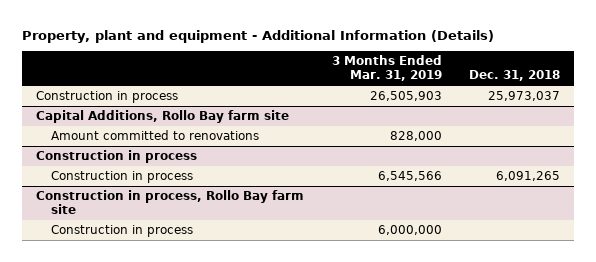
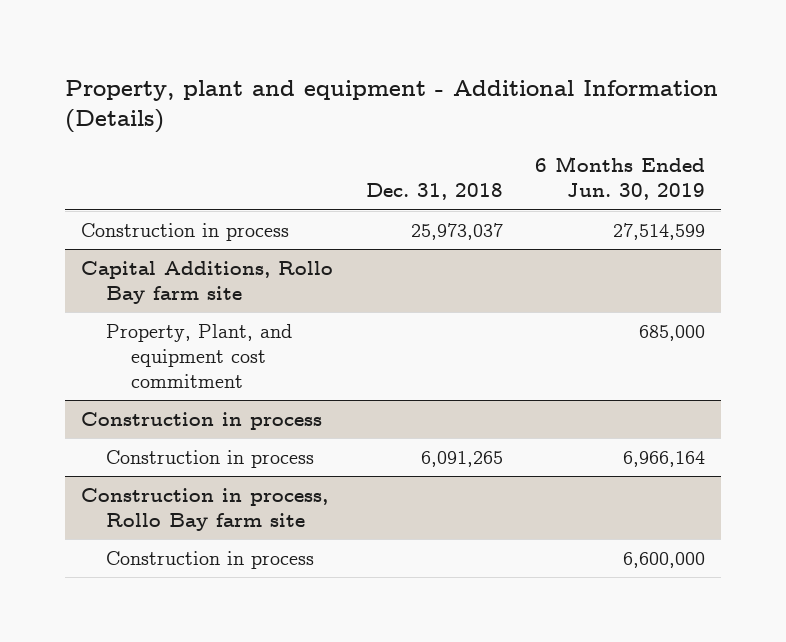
- | 3 Months Ended Mar. 31, 2019 | Dec. 31, 2018
+ | Dec. 31, 2018 | 6 Months Ended Jun. 30, 2019
@ Capital Additions, Rollo Bay farm site
- Amount committed to renovations | 828,000 |
+ Property, Plant, and equipment cost commitment | | 685,000

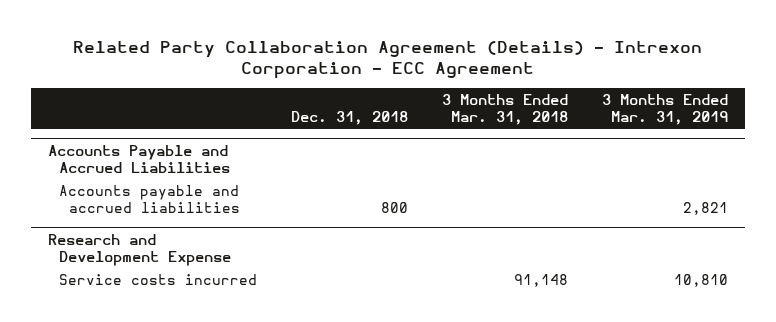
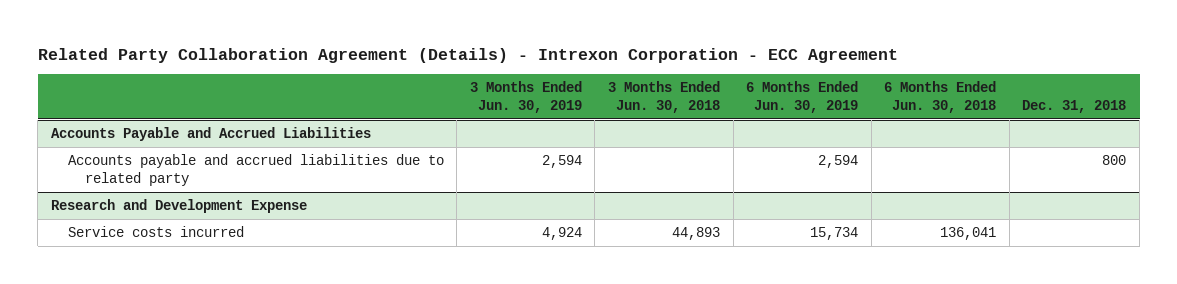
- | Dec. 31, 2018 | 3 Months Ended Mar. 31, 2018 | 3 Months Ended Mar. 31, 2019
+ | 3 Months Ended Jun. 30, 2019 | 3 Months Ended Jun. 30, 2018 | 6 Months Ended Jun. 30, 2019 | 6 Months Ended Jun. 30, 2018 | Dec. 31, 2018
@ Accounts Payable and Accrued Liabilities
- Accounts payable and accrued liabilities | 800 | | 2,821
+ Accounts payable and accrued liabilities due to related party | 2,594 | | 2,594 | | 800

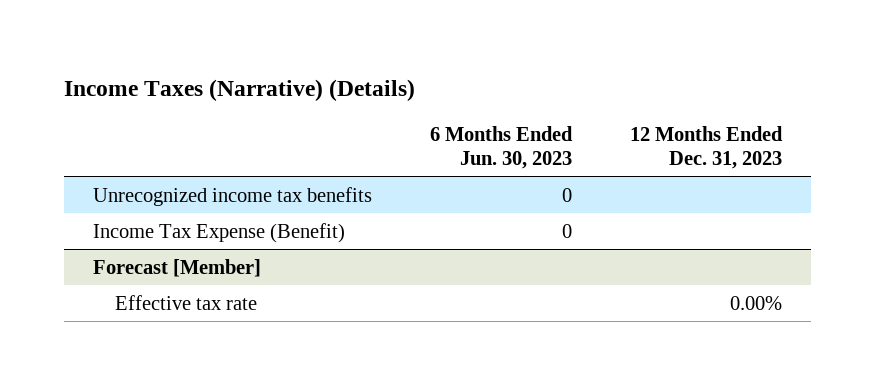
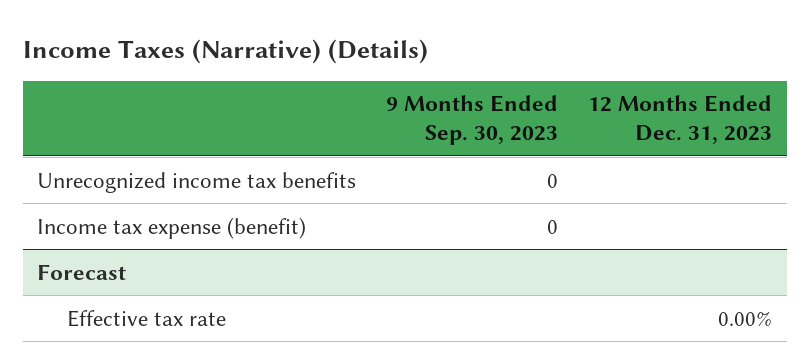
- | 6 Months Ended Jun. 30, 2023 | 12 Months Ended Dec. 31, 2023
+ | 9 Months Ended Sep. 30, 2023 | 12 Months Ended Dec. 31, 2023
- Income Tax Expense (Benefit) | 0 |
- Forecast [Member]
+ Income tax expense (benefit) | 0 |
+ Forecast

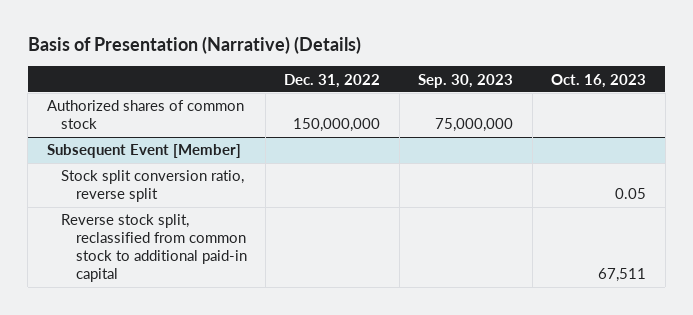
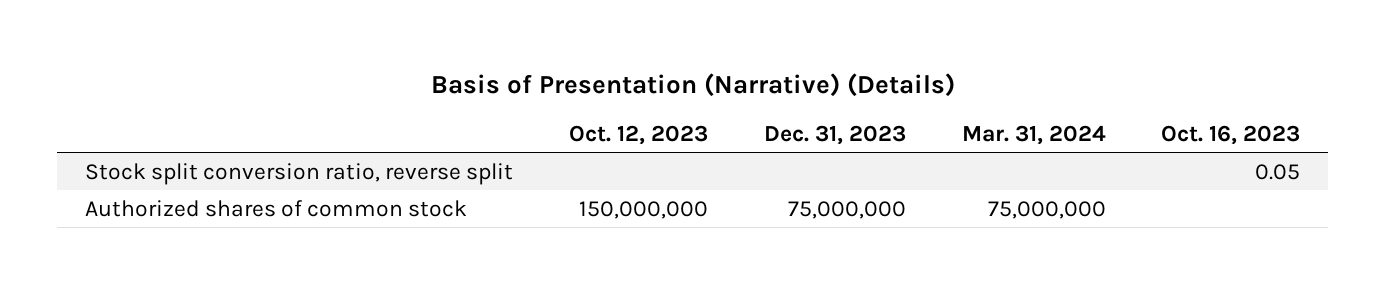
- | Dec. 31, 2022 | Sep. 30, 2023 | Oct. 16, 2023
+ | Oct. 12, 2023 | Dec. 31, 2023 | Mar. 31, 2024 | Oct. 16, 2023
+ Stock split conversion ratio, reverse split | | | | 0.05
- Subsequent Event [Member]
- Stock split conversion ratio, reverse split | | | 0.05
- Reverse stock split, reclassified from common stock to additional paid-in capital | | | 67,511

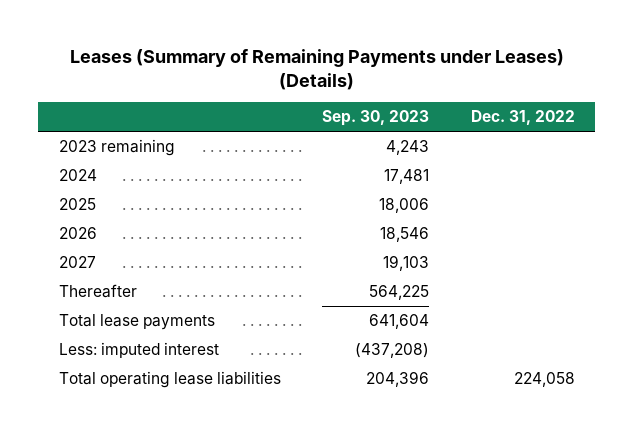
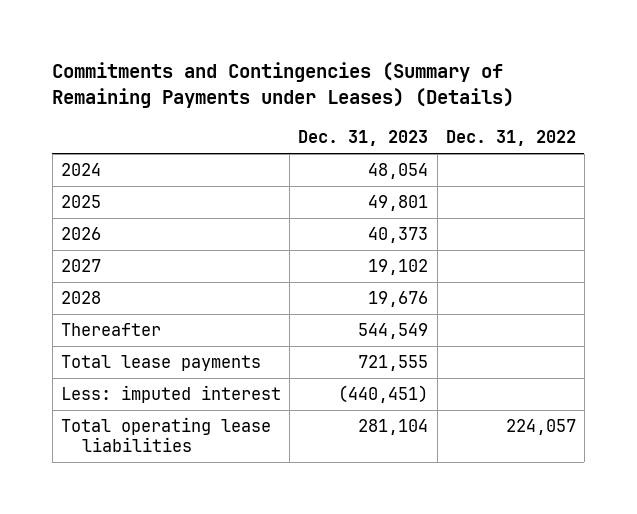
- Leases (Summary of Remaining Payments under Leases) (Details)
+ Commitments and Contingencies (Summary of Remaining Payments under Leases) (Details)
- | Sep. 30, 2023 | Dec. 31, 2022
+ | Dec. 31, 2023 | Dec. 31, 2022
- 2023 remaining | 4,243 |
+ 2028 | 19,676 |
- Total operating lease liabilities | 204,396 | 224,058
+ Total operating lease liabilities | 281,104 | 224,057

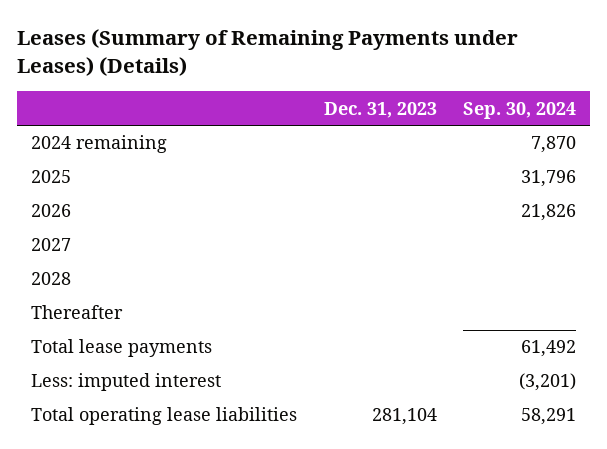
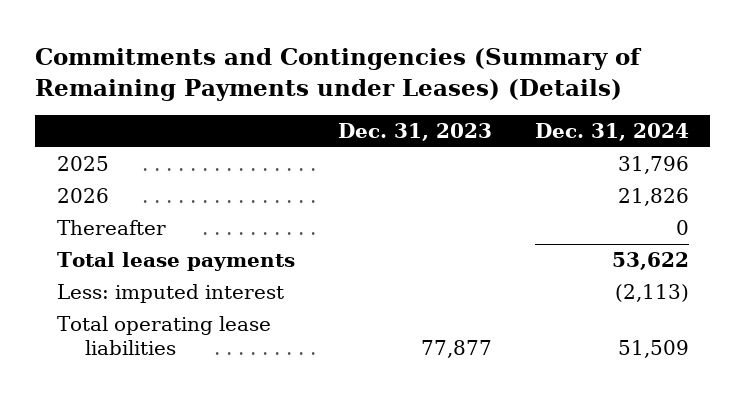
- Leases (Summary of Remaining Payments under Leases) (Details)
+ Commitments and Contingencies (Summary of Remaining Payments under Leases) (Details)
- | Dec. 31, 2023 | Sep. 30, 2024
+ | Dec. 31, 2023 | Dec. 31, 2024
- 2024 remaining | | 7,870
- 2027
- 2028
- Total operating lease liabilities | 281,104 | 58,291
+ Total operating lease liabilities | 77,877 | 51,509

